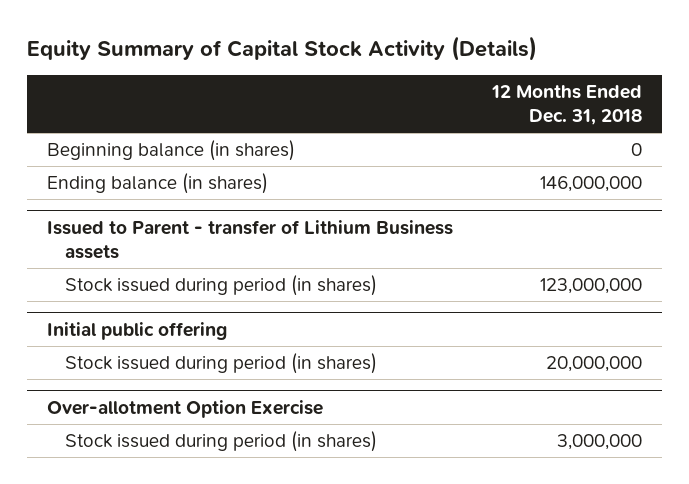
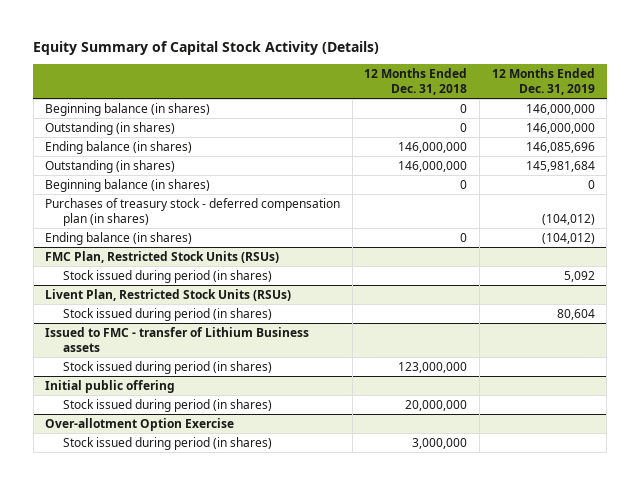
- | 12 Months Ended Dec. 31, 2018
+ | 12 Months Ended Dec. 31, 2018 | 12 Months Ended Dec. 31, 2019
+ Outstanding (in shares) | 0 | 146,000,000
- Issued to Parent - transfer of Lithium Business assets
+ Outstanding (in shares) | 146,000,000 | 145,981,684
+ Beginning balance (in shares) | 0 | 0
+ Purchases of treasury stock - deferred compensation plan (in shares) | | (104,012)
+ Ending balance (in shares) | 0 | (104,012)
+ FMC Plan, Restricted Stock Units (RSUs)
+ Stock issued during period (in shares) | | 5,092
+ Livent Plan, Restricted Stock Units (RSUs)
+ Stock issued during period (in shares) | | 80,604
+ Issued to FMC - transfer of Lithium Business assets

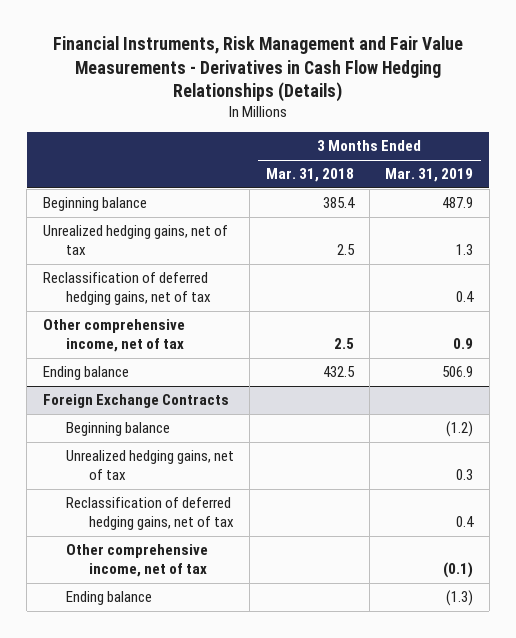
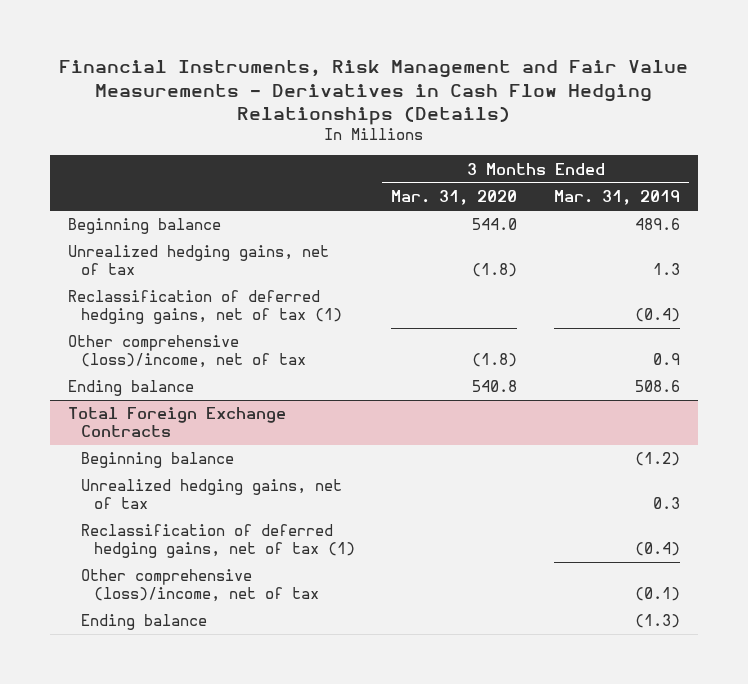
- | 3 Months Ended Mar. 31, 2018 | 3 Months Ended Mar. 31, 2019
+ | 3 Months Ended Mar. 31, 2020 | 3 Months Ended Mar. 31, 2019
- Beginning balance | 385.4 | 487.9
+ Beginning balance | 544.0 | 489.6
- Reclassification of deferred hedging gains, net of tax | | 0.4
- Other comprehensive income, net of tax | 2.5 | 0.9
- Ending balance | 432.5 | 506.9
- Foreign Exchange Contracts
+ Reclassification of deferred hedging gains, net of tax (1) | | (0.4)
+ Other comprehensive (loss)/income, net of tax | (1.8) | 0.9
+ Ending balance | 540.8 | 508.6
+ Total Foreign Exchange Contracts
- Reclassification of deferred hedging gains, net of tax | | 0.4
- Other comprehensive income, net of tax | | (0.1)
+ Reclassification of deferred hedging gains, net of tax (1) | | (0.4)
+ Other comprehensive (loss)/income, net of tax | | (0.1)

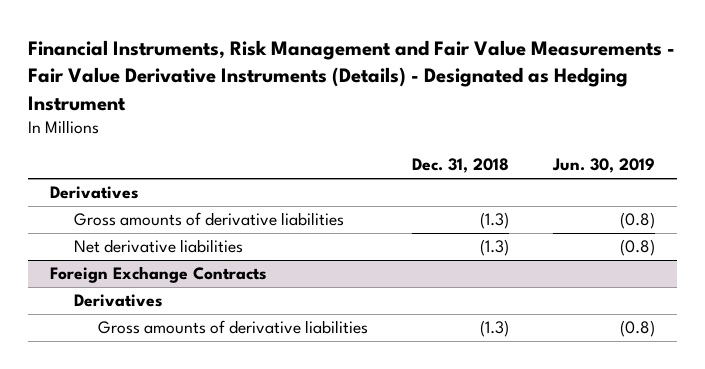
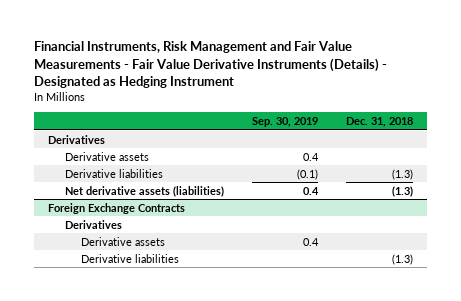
- | Dec. 31, 2018 | Jun. 30, 2019
+ | Sep. 30, 2019 | Dec. 31, 2018
- Gross amounts of derivative liabilities | (1.3) | (0.8)
- Net derivative liabilities | (1.3) | (0.8)
+ Derivative assets | 0.4 |
+ Derivative liabilities | (0.1) | (1.3)
+ Net derivative assets (liabilities) | 0.4 | (1.3)
@ Foreign Exchange Contracts
- Gross amounts of derivative liabilities | (1.3) | (0.8)
+ Derivative assets | 0.4 |
+ Derivative liabilities | | (1.3)

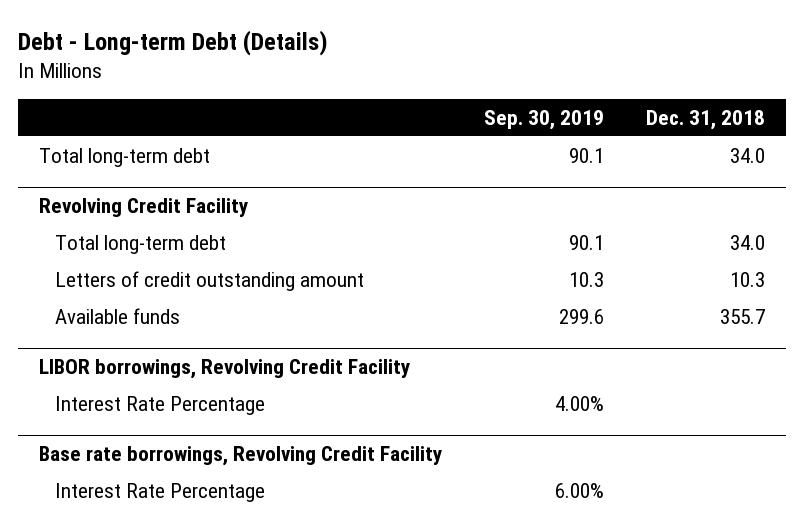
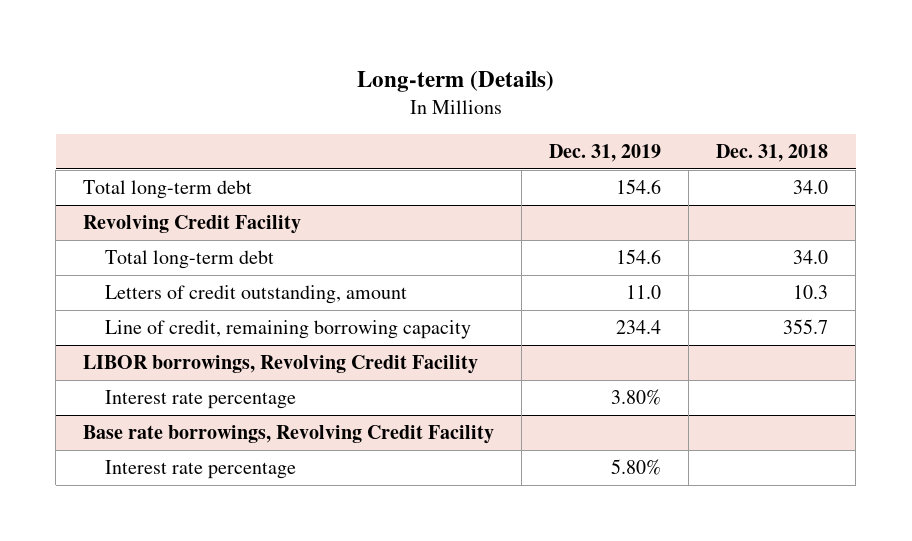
- Debt - Long-term Debt (Details)
+ Long-term (Details)
- | Sep. 30, 2019 | Dec. 31, 2018
+ | Dec. 31, 2019 | Dec. 31, 2018
@ Revolving Credit Facility
- Letters of credit outstanding amount | 10.3 | 10.3
- Available funds | 299.6 | 355.7
+ Letters of credit outstanding, amount | 11.0 | 10.3
+ Line of credit, remaining borrowing capacity | 234.4 | 355.7
@ LIBOR borrowings, Revolving Credit Facility
- Interest Rate Percentage | 4.00% |
+ Interest rate percentage | 3.80% |
@ Base rate borrowings, Revolving Credit Facility
- Interest Rate Percentage | 6.00% |
+ Interest rate percentage | 5.80% |

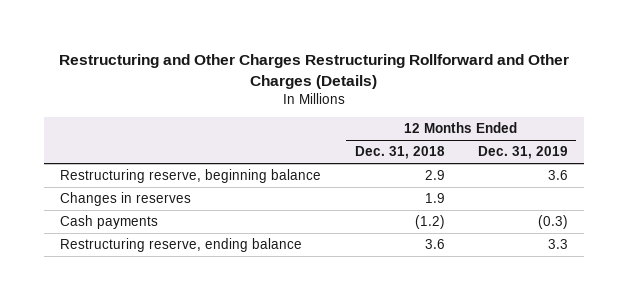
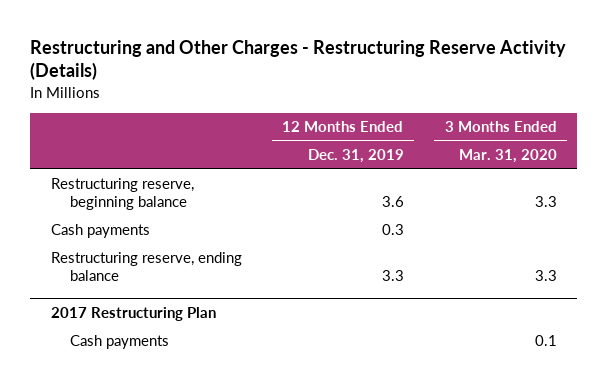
- Restructuring and Other Charges Restructuring Rollforward and Other Charges (Details)
+ Restructuring and Other Charges - Restructuring Reserve Activity (Details)
- | 12 Months Ended Dec. 31, 2018 | 12 Months Ended Dec. 31, 2019
+ | 12 Months Ended Dec. 31, 2019 | 3 Months Ended Mar. 31, 2020
- Changes in reserves | 1.9 |
- Cash payments | (1.2) | (0.3)
+ Cash payments | 0.3 |
+ 2017 Restructuring Plan
+ Cash payments | | 0.1

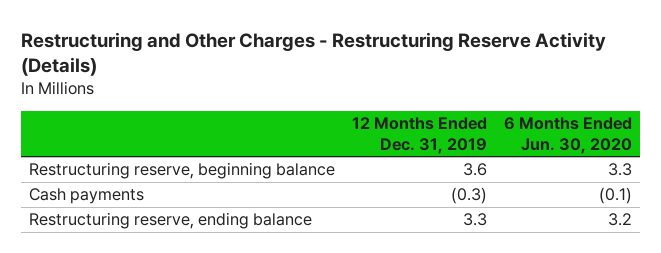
- | 12 Months Ended Dec. 31, 2019 | 3 Months Ended Mar. 31, 2020
+ | 12 Months Ended Dec. 31, 2019 | 6 Months Ended Jun. 30, 2020
- Cash payments | 0.3 |
+ Cash payments | (0.3) | (0.1)
- 2017 Restructuring Plan
- Cash payments | | 0.1

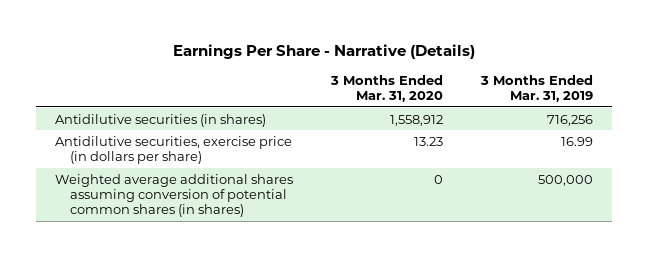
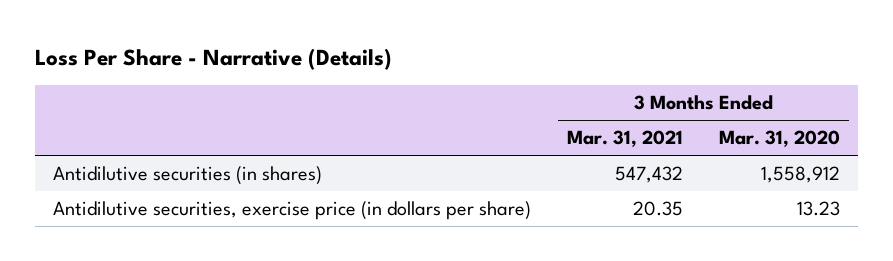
- Earnings Per Share - Narrative (Details)
+ Loss Per Share - Narrative (Details)
- | 3 Months Ended Mar. 31, 2020 | 3 Months Ended Mar. 31, 2019
+ | 3 Months Ended Mar. 31, 2021 | 3 Months Ended Mar. 31, 2020
- Weighted average additional shares assuming conversion of potential common shares (in shares) | 0 | 500,000

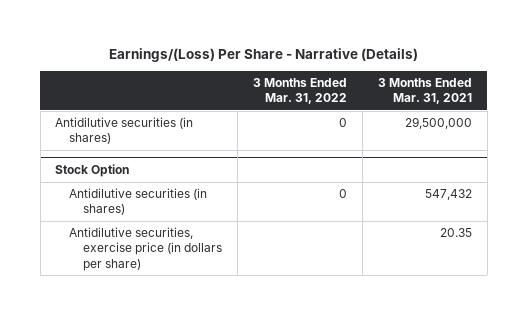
- Loss Per Share - Narrative (Details)
+ Earnings/(Loss) Per Share - Narrative (Details)
- | 3 Months Ended Mar. 31, 2021 | 3 Months Ended Mar. 31, 2020
+ | 3 Months Ended Mar. 31, 2022 | 3 Months Ended Mar. 31, 2021
+ Antidilutive securities (in shares) | 0 | 29,500,000
+ Stock Option

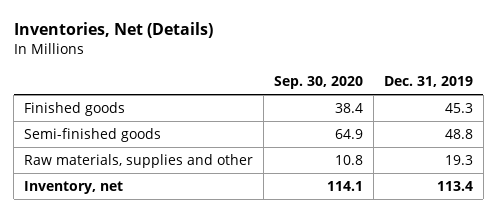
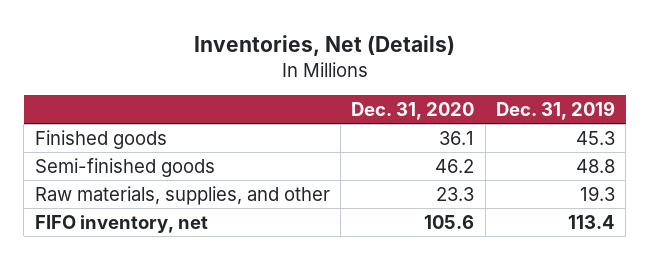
- | Sep. 30, 2020 | Dec. 31, 2019
+ | Dec. 31, 2020 | Dec. 31, 2019
- Raw materials, supplies and other | 10.8 | 19.3
- Inventory, net | 114.1 | 113.4
+ Raw materials, supplies, and other | 23.3 | 19.3
+ FIFO inventory, net | 105.6 | 113.4

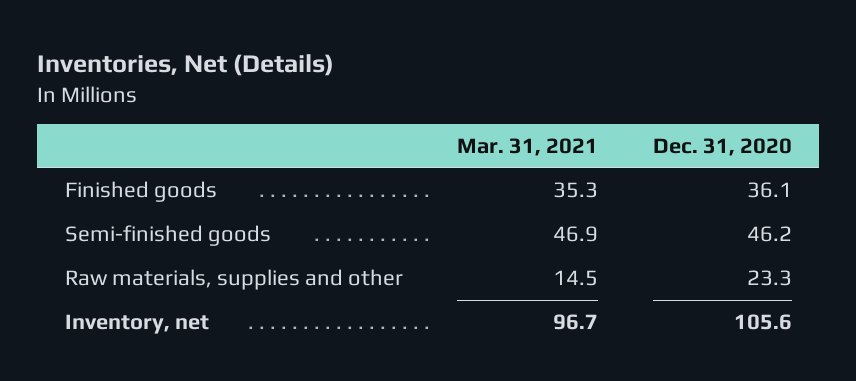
- | Dec. 31, 2020 | Dec. 31, 2019
+ | Mar. 31, 2021 | Dec. 31, 2020
- Raw materials, supplies, and other | 23.3 | 19.3
- FIFO inventory, net | 105.6 | 113.4
+ Raw materials, supplies and other | 14.5 | 23.3
+ Inventory, net | 96.7 | 105.6

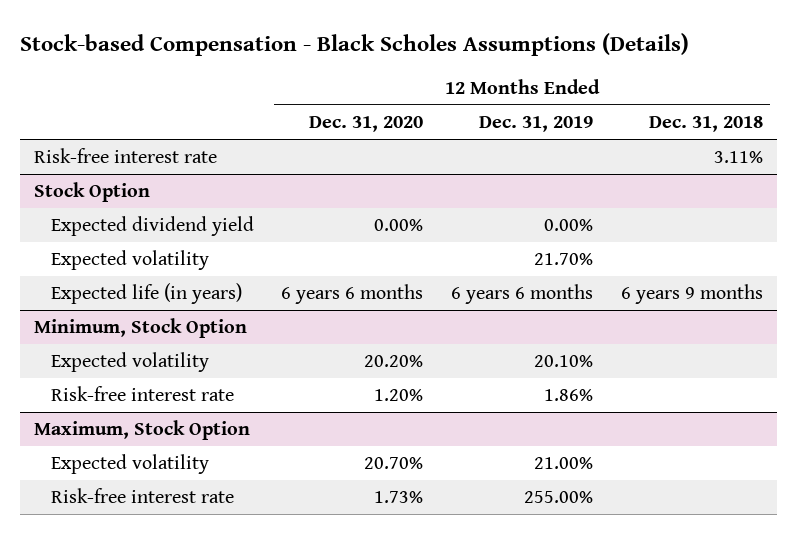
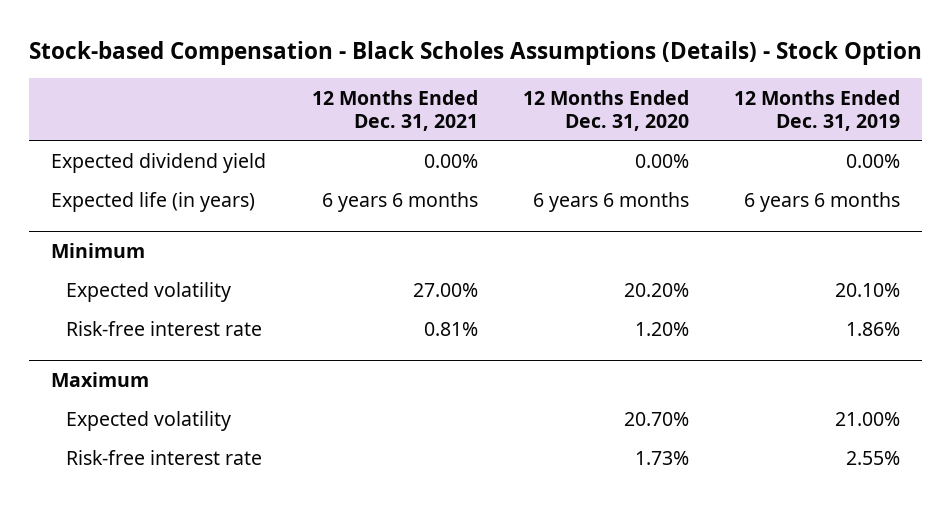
- Stock-based Compensation - Black Scholes Assumptions (Details)
+ Stock-based Compensation - Black Scholes Assumptions (Details) - Stock Option
- | 12 Months Ended Dec. 31, 2020 | 12 Months Ended Dec. 31, 2019 | 12 Months Ended Dec. 31, 2018
+ | 12 Months Ended Dec. 31, 2021 | 12 Months Ended Dec. 31, 2020 | 12 Months Ended Dec. 31, 2019
- Risk-free interest rate | | | 3.11%
- Stock Option
- Expected volatility | | 21.70% |
- Minimum, Stock Option
+ Minimum
- Maximum, Stock Option
+ Maximum
- Risk-free interest rate | 1.73% | 255.00% |
+ Risk-free interest rate | | 1.73% | 2.55%

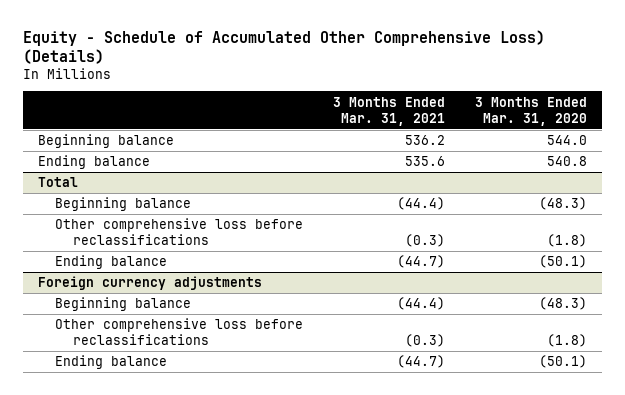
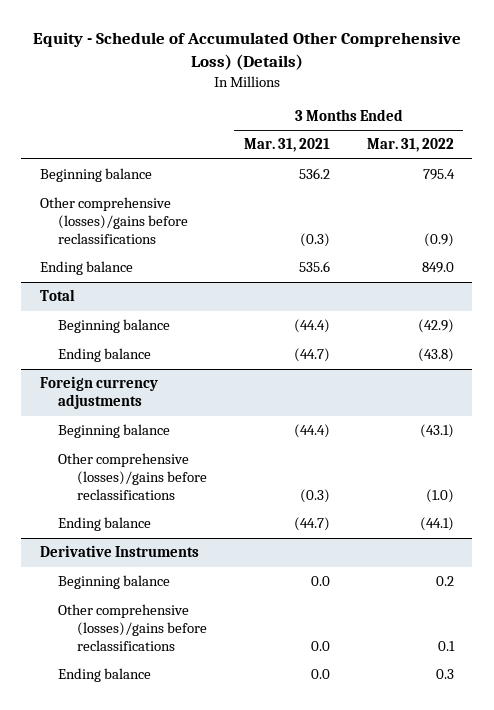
- | 3 Months Ended Mar. 31, 2021 | 3 Months Ended Mar. 31, 2020
+ | 3 Months Ended Mar. 31, 2021 | 3 Months Ended Mar. 31, 2022
+ Other comprehensive (losses)/gains before reclassifications | (0.3) | (0.9)
@ Total
- Other comprehensive loss before reclassifications | (0.3) | (1.8)
@ Foreign currency adjustments
- Other comprehensive loss before reclassifications | (0.3) | (1.8)
+ Other comprehensive (losses)/gains before reclassifications | (0.3) | (1.0)
+ Derivative Instruments
+ Beginning balance | 0.0 | 0.2
+ Other comprehensive (losses)/gains before reclassifications | 0.0 | 0.1
+ Ending balance | 0.0 | 0.3

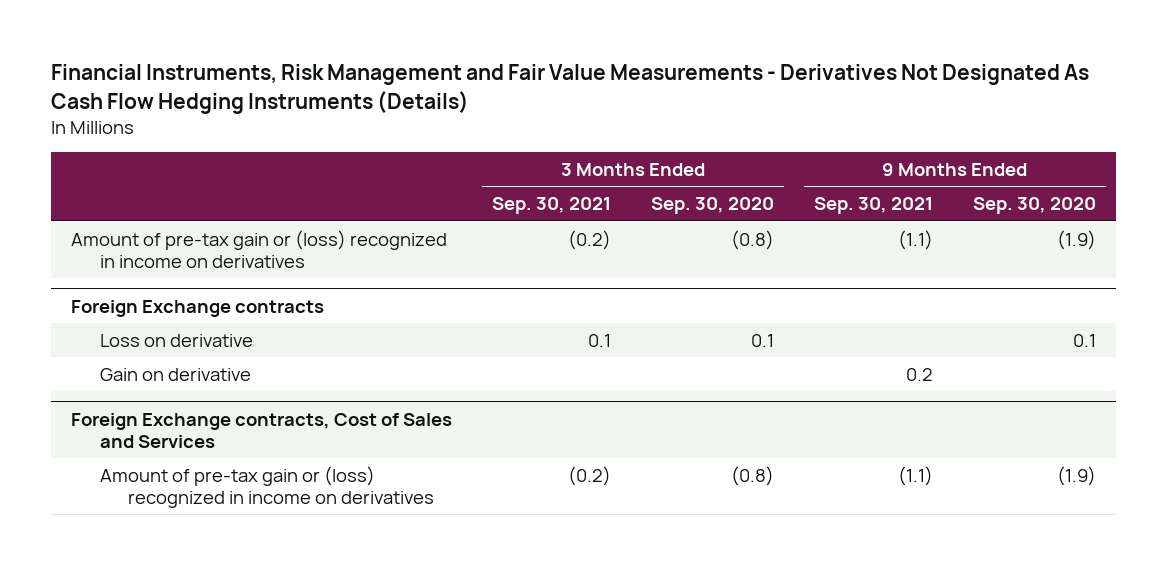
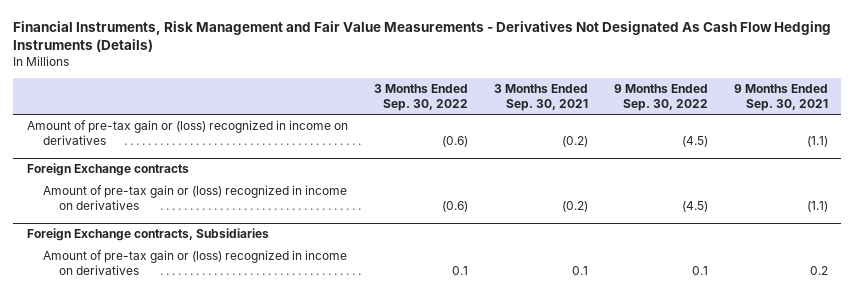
- | 3 Months Ended Sep. 30, 2021 | 3 Months Ended Sep. 30, 2020 | 9 Months Ended Sep. 30, 2021 | 9 Months Ended Sep. 30, 2020
+ | 3 Months Ended Sep. 30, 2022 | 3 Months Ended Sep. 30, 2021 | 9 Months Ended Sep. 30, 2022 | 9 Months Ended Sep. 30, 2021
@ Foreign Exchange contracts
- Loss on derivative | 0.1 | 0.1 | | 0.1
- Gain on derivative | | | 0.2 |
- Foreign Exchange contracts, Cost of Sales and Services
+ Foreign Exchange contracts, Subsidiaries
+ Amount of pre-tax gain or (loss) recognized in income on derivatives | 0.1 | 0.1 | 0.1 | 0.2

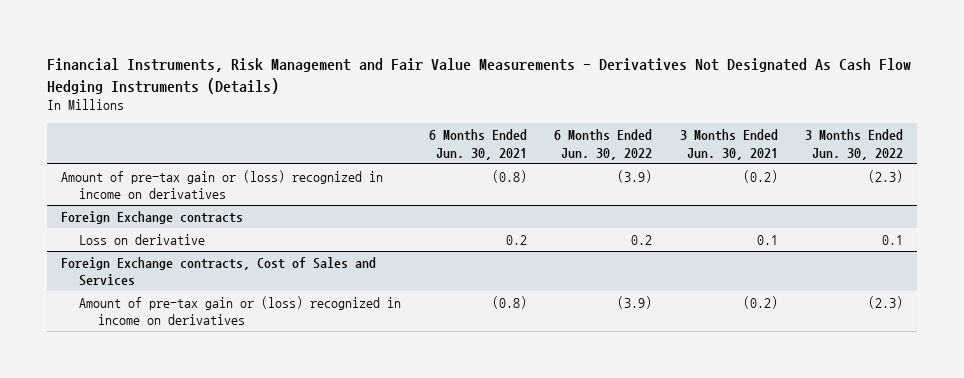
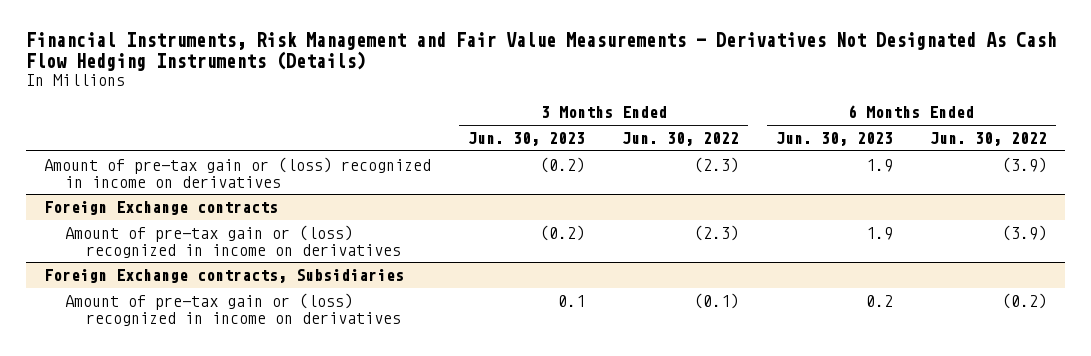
- | 6 Months Ended Jun. 30, 2021 | 6 Months Ended Jun. 30, 2022 | 3 Months Ended Jun. 30, 2021 | 3 Months Ended Jun. 30, 2022
+ | 3 Months Ended Jun. 30, 2023 | 3 Months Ended Jun. 30, 2022 | 6 Months Ended Jun. 30, 2023 | 6 Months Ended Jun. 30, 2022
@ Foreign Exchange contracts
- Loss on derivative | 0.2 | 0.2 | 0.1 | 0.1
- Foreign Exchange contracts, Cost of Sales and Services
+ Foreign Exchange contracts, Subsidiaries
+ Amount of pre-tax gain or (loss) recognized in income on derivatives | 0.1 | (0.1) | 0.2 | (0.2)

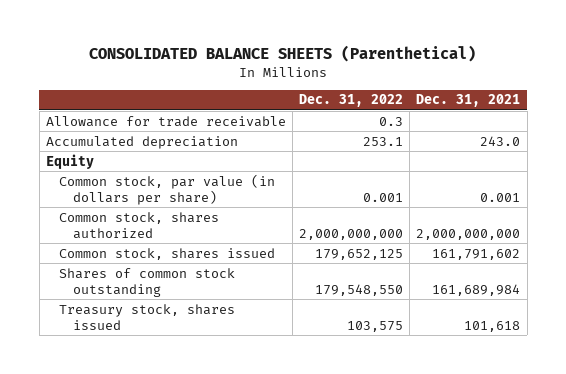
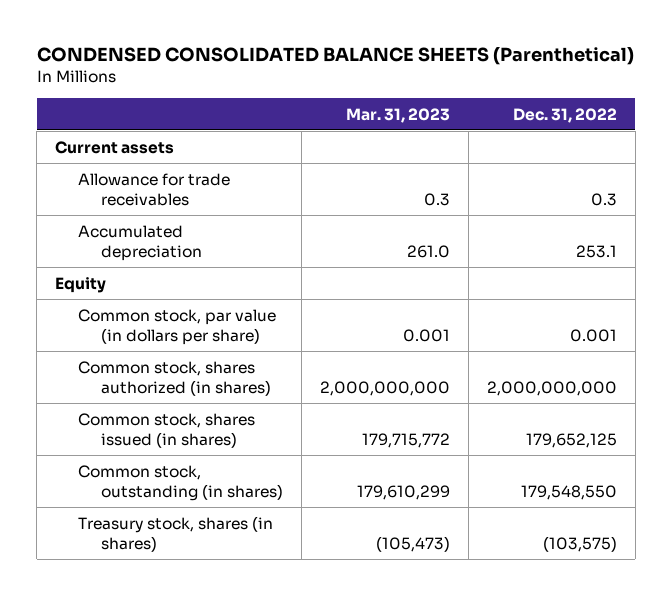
- CONSOLIDATED BALANCE SHEETS (Parenthetical)
+ CONDENSED CONSOLIDATED BALANCE SHEETS (Parenthetical)
- | Dec. 31, 2022 | Dec. 31, 2021
+ | Mar. 31, 2023 | Dec. 31, 2022
- Allowance for trade receivable | 0.3 |
+ Current assets
+ Allowance for trade receivables | 0.3 | 0.3
- Common stock, shares authorized | 2,000,000,000 | 2,000,000,000
- Common stock, shares issued | 179,652,125 | 161,791,602
- Shares of common stock outstanding | 179,548,550 | 161,689,984
- Treasury stock, shares issued | 103,575 | 101,618
+ Common stock, shares authorized (in shares) | 2,000,000,000 | 2,000,000,000
+ Common stock, shares issued (in shares) | 179,715,772 | 179,652,125
+ Common stock, outstanding (in shares) | 179,610,299 | 179,548,550
+ Treasury stock, shares (in shares) | (105,473) | (103,575)

